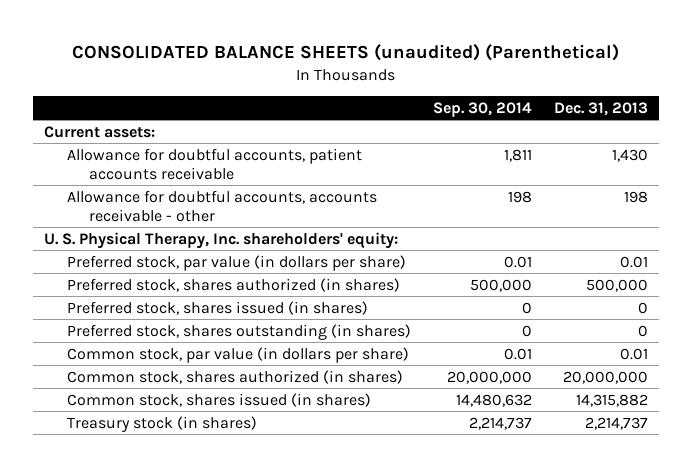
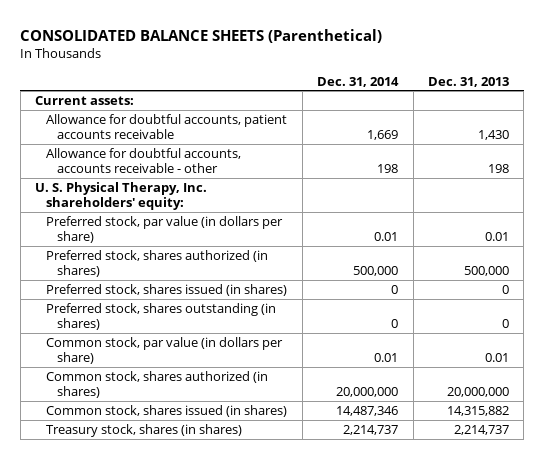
- CONSOLIDATED BALANCE SHEETS (unaudited) (Parenthetical)
+ CONSOLIDATED BALANCE SHEETS (Parenthetical)
- | Sep. 30, 2014 | Dec. 31, 2013
+ | Dec. 31, 2014 | Dec. 31, 2013
- Treasury stock (in shares) | 2,214,737 | 2,214,737
+ Treasury stock, shares (in shares) | 2,214,737 | 2,214,737

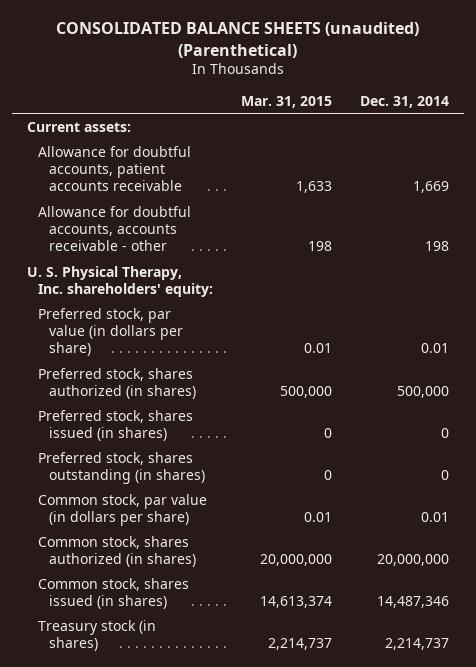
- CONSOLIDATED BALANCE SHEETS (Parenthetical)
+ CONSOLIDATED BALANCE SHEETS (unaudited) (Parenthetical)
- | Dec. 31, 2014 | Dec. 31, 2013
+ | Mar. 31, 2015 | Dec. 31, 2014
- Treasury stock, shares (in shares) | 2,214,737 | 2,214,737
+ Treasury stock (in shares) | 2,214,737 | 2,214,737

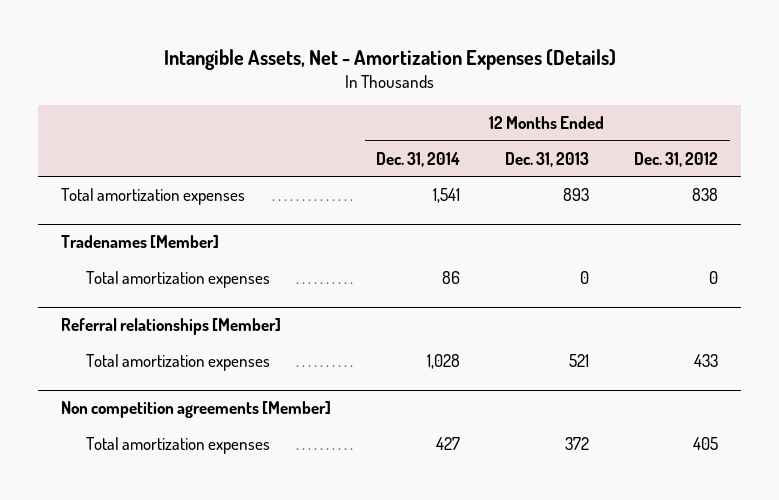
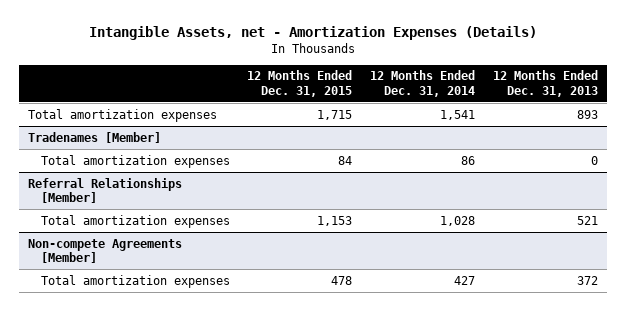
- Intangible Assets, Net - Amortization Expenses (Details)
+ Intangible Assets, net - Amortization Expenses (Details)
- | 12 Months Ended Dec. 31, 2014 | 12 Months Ended Dec. 31, 2013 | 12 Months Ended Dec. 31, 2012
+ | 12 Months Ended Dec. 31, 2015 | 12 Months Ended Dec. 31, 2014 | 12 Months Ended Dec. 31, 2013
- Referral relationships [Member]
+ Referral Relationships [Member]
- Non competition agreements [Member]
+ Non-compete Agreements [Member]

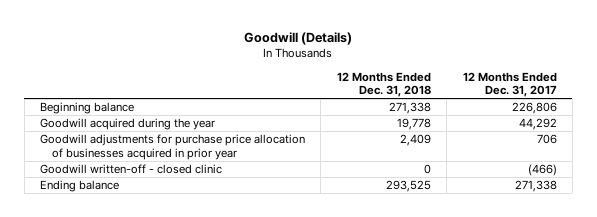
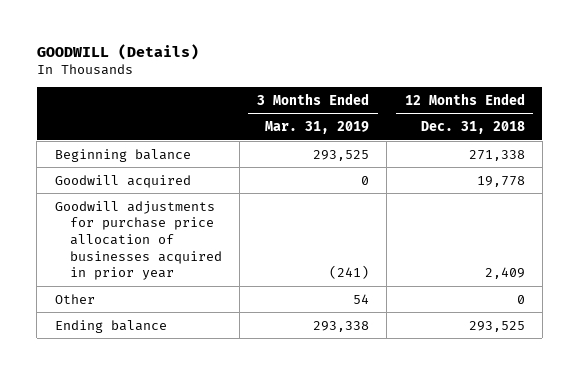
- Goodwill (Details)
+ GOODWILL (Details)
- | 12 Months Ended Dec. 31, 2018 | 12 Months Ended Dec. 31, 2017
+ | 3 Months Ended Mar. 31, 2019 | 12 Months Ended Dec. 31, 2018
- Goodwill acquired during the year | 19,778 | 44,292
+ Goodwill acquired | 0 | 19,778
- Goodwill written-off - closed clinic | 0 | (466)
+ Other | 54 | 0

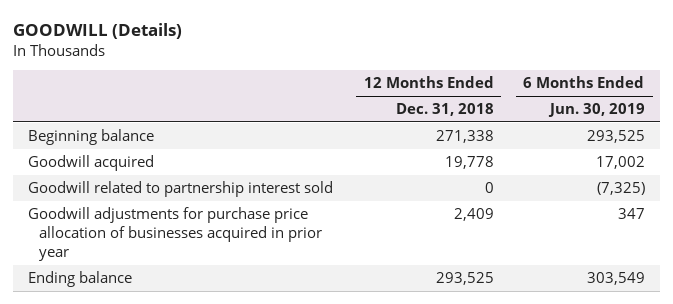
- | 3 Months Ended Mar. 31, 2019 | 12 Months Ended Dec. 31, 2018
+ | 12 Months Ended Dec. 31, 2018 | 6 Months Ended Jun. 30, 2019
+ Goodwill related to partnership interest sold | 0 | (7,325)
- Other | 54 | 0

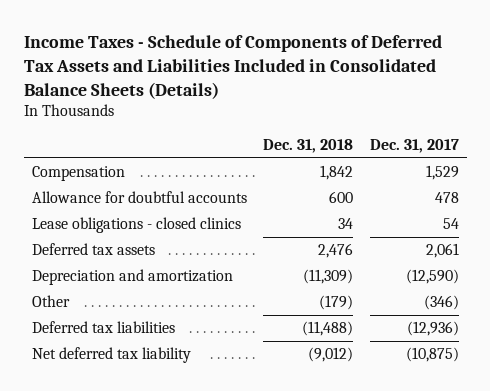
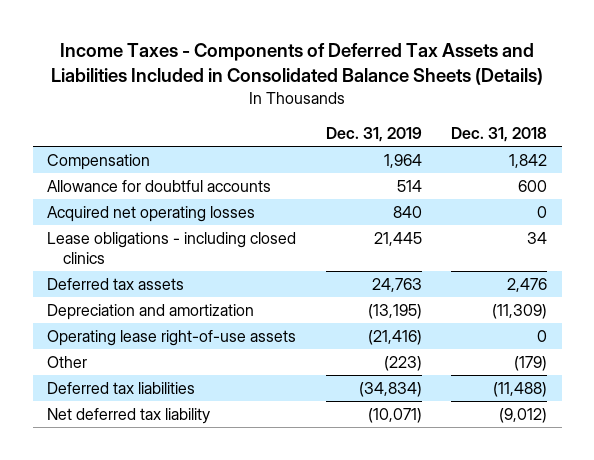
- Income Taxes - Schedule of Components of Deferred Tax Assets and Liabilities Included in Consolidated Balance Sheets (Details)
+ Income Taxes - Components of Deferred Tax Assets and Liabilities Included in Consolidated Balance Sheets (Details)
- | Dec. 31, 2018 | Dec. 31, 2017
+ | Dec. 31, 2019 | Dec. 31, 2018
- Lease obligations - closed clinics | 34 | 54
+ Acquired net operating losses | 840 | 0
+ Lease obligations - including closed clinics | 21,445 | 34
+ Operating lease right-of-use assets | (21,416) | 0

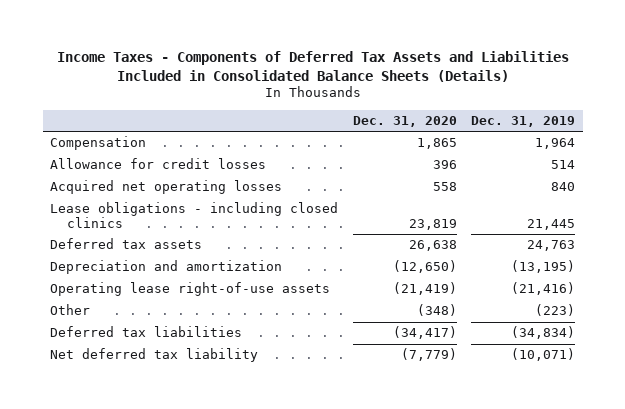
- | Dec. 31, 2019 | Dec. 31, 2018
+ | Dec. 31, 2020 | Dec. 31, 2019
- Allowance for doubtful accounts | 514 | 600
+ Allowance for credit losses | 396 | 514

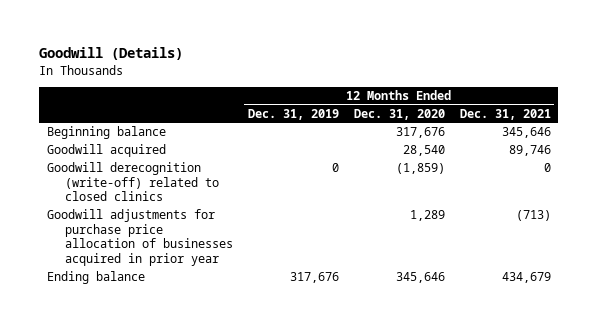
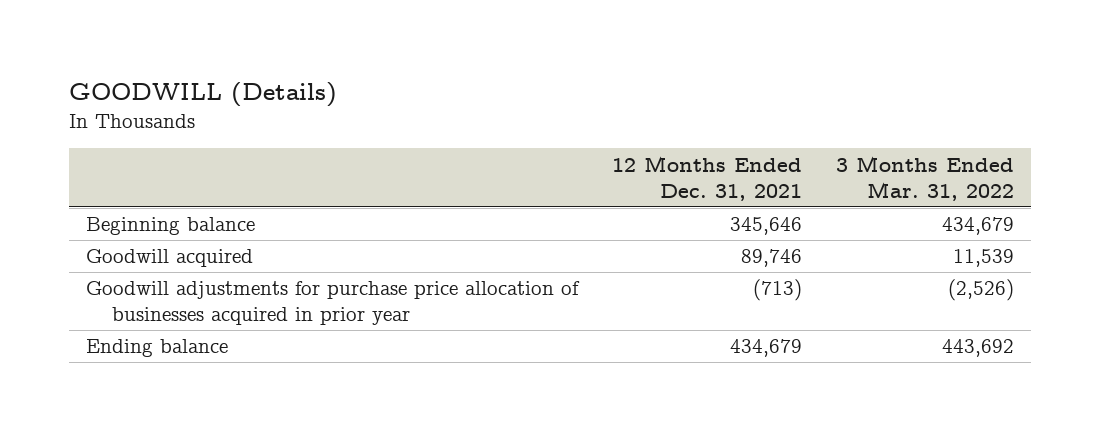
- Goodwill (Details)
+ GOODWILL (Details)
- | 12 Months Ended Dec. 31, 2019 | 12 Months Ended Dec. 31, 2020 | 12 Months Ended Dec. 31, 2021
+ | 12 Months Ended Dec. 31, 2021 | 3 Months Ended Mar. 31, 2022
- Goodwill derecognition (write-off) related to closed clinics | 0 | (1,859) | 0

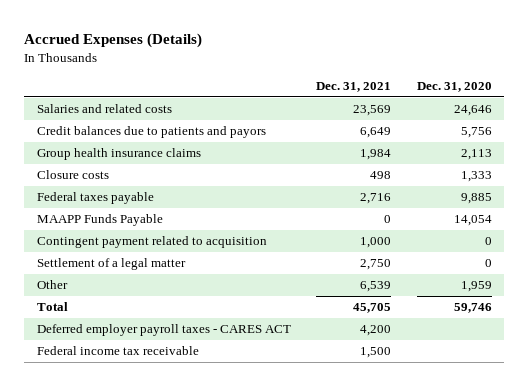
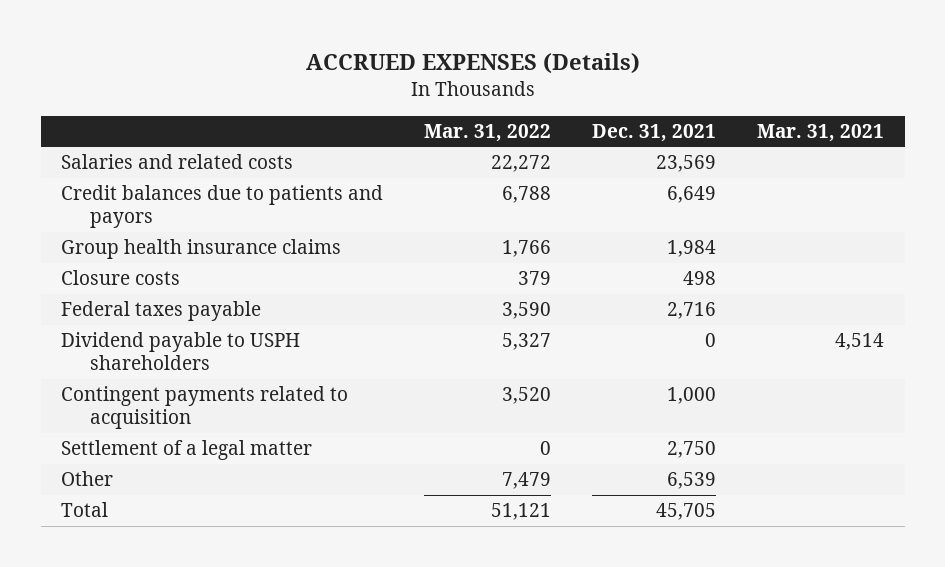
- Accrued Expenses (Details)
+ ACCRUED EXPENSES (Details)
- | Dec. 31, 2021 | Dec. 31, 2020
+ | Mar. 31, 2022 | Dec. 31, 2021 | Mar. 31, 2021
- MAAPP Funds Payable | 0 | 14,054
- Contingent payment related to acquisition | 1,000 | 0
+ Dividend payable to USPH shareholders | 5,327 | 0 | 4,514
+ Contingent payments related to acquisition | 3,520 | 1,000 |
- Deferred employer payroll taxes - CARES ACT | 4,200 |
- Federal income tax receivable | 1,500 |

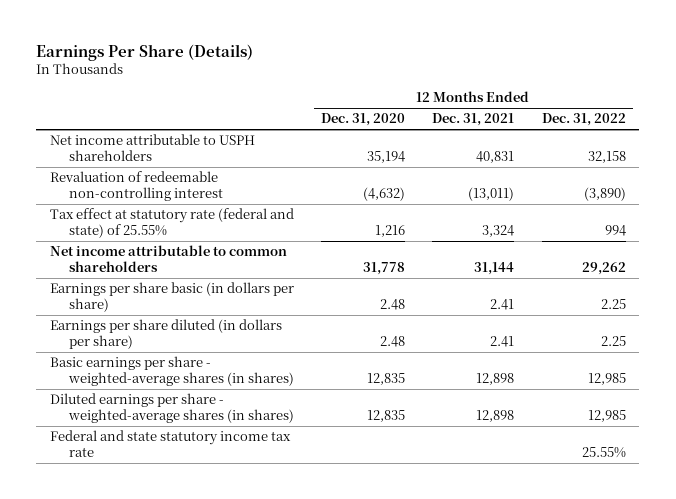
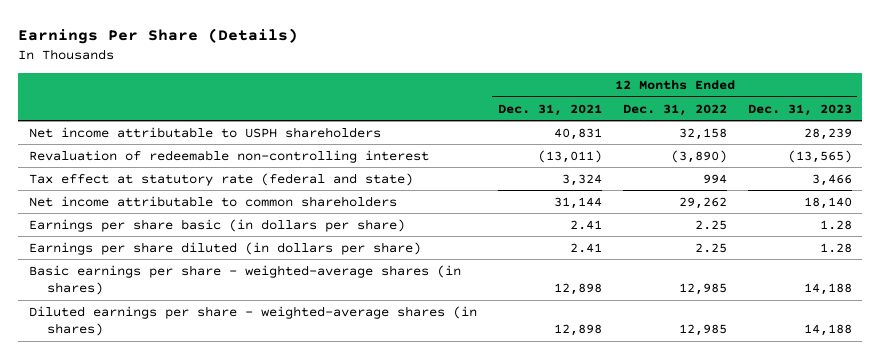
- | 12 Months Ended Dec. 31, 2020 | 12 Months Ended Dec. 31, 2021 | 12 Months Ended Dec. 31, 2022
+ | 12 Months Ended Dec. 31, 2021 | 12 Months Ended Dec. 31, 2022 | 12 Months Ended Dec. 31, 2023
- Tax effect at statutory rate (federal and state) of 25.55% | 1,216 | 3,324 | 994
+ Tax effect at statutory rate (federal and state) | 3,324 | 994 | 3,466
- Federal and state statutory income tax rate | | | 25.55%

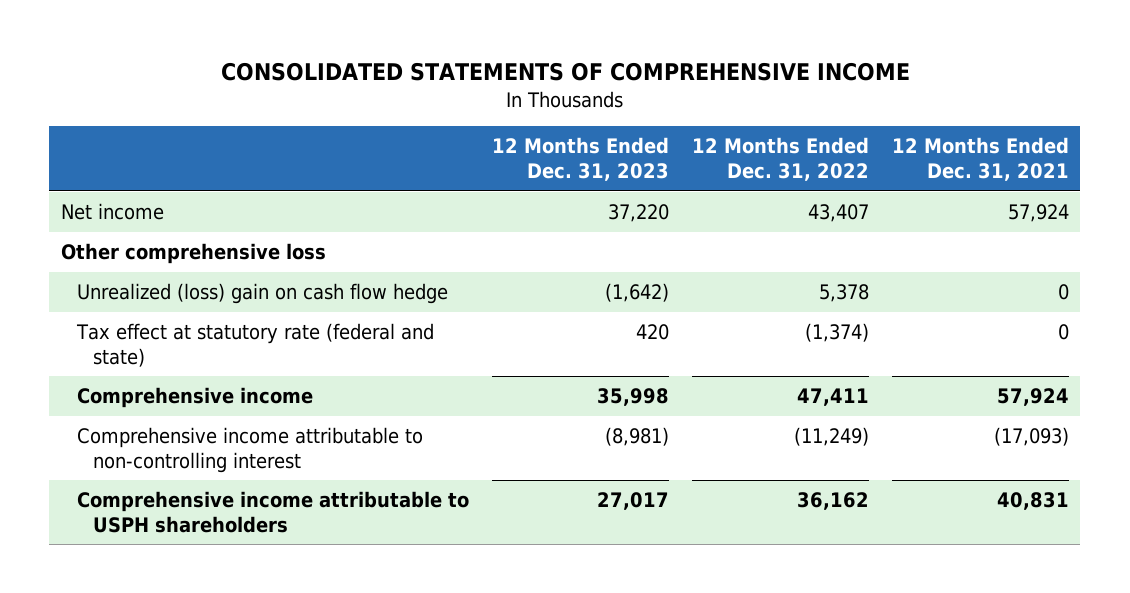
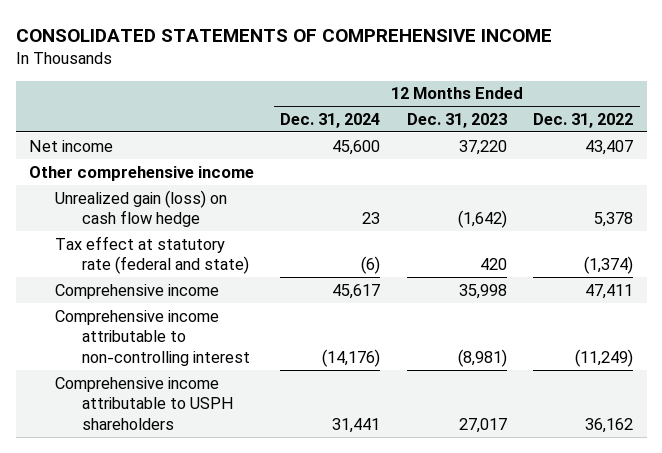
- | 12 Months Ended Dec. 31, 2023 | 12 Months Ended Dec. 31, 2022 | 12 Months Ended Dec. 31, 2021
+ | 12 Months Ended Dec. 31, 2024 | 12 Months Ended Dec. 31, 2023 | 12 Months Ended Dec. 31, 2022
- Other comprehensive loss
- Unrealized (loss) gain on cash flow hedge | (1,642) | 5,378 | 0
+ Other comprehensive income
+ Unrealized gain (loss) on cash flow hedge | 23 | (1,642) | 5,378

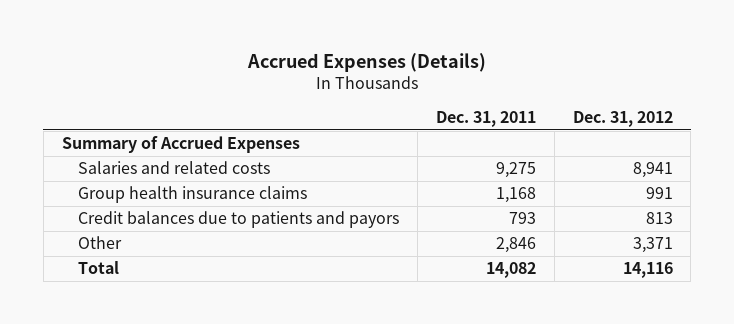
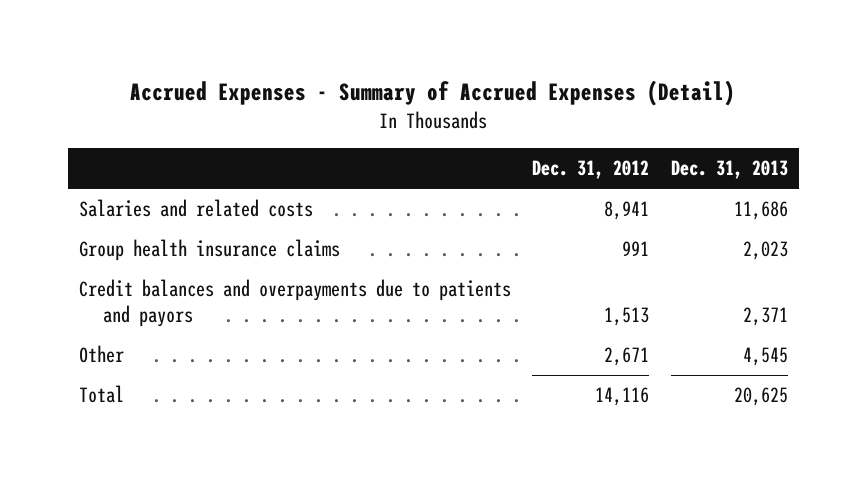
- Accrued Expenses (Details)
+ Accrued Expenses - Summary of Accrued Expenses (Detail)
- | Dec. 31, 2011 | Dec. 31, 2012
+ | Dec. 31, 2012 | Dec. 31, 2013
- Summary of Accrued Expenses
- Credit balances due to patients and payors | 793 | 813
- Other | 2,846 | 3,371
+ Credit balances and overpayments due to patients and payors | 1,513 | 2,371
+ Other | 2,671 | 4,545

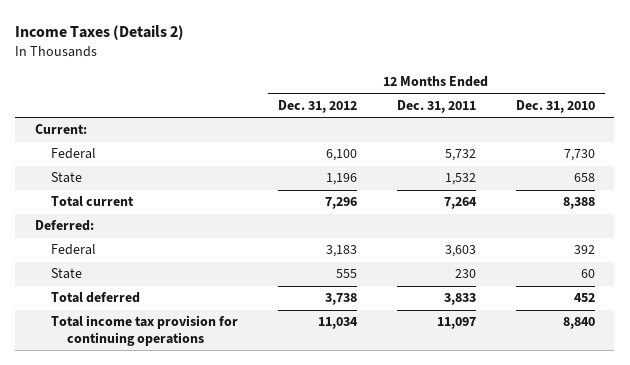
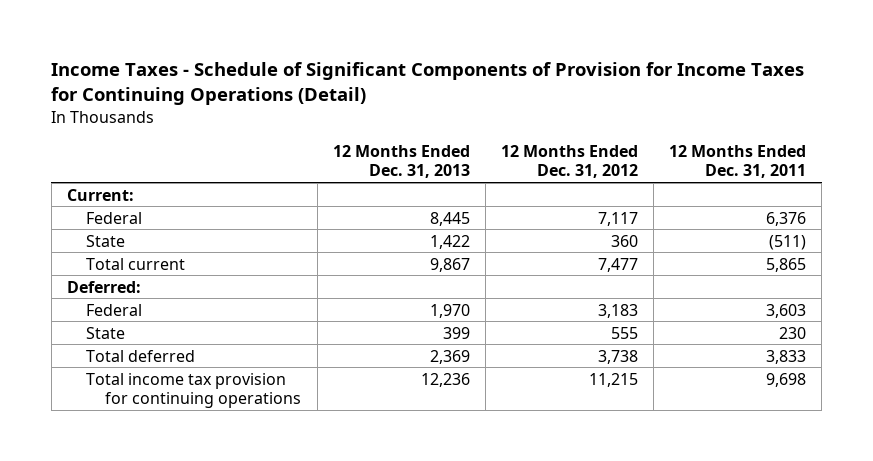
- Income Taxes (Details 2)
+ Income Taxes - Schedule of Significant Components of Provision for Income Taxes for Continuing Operations (Detail)
- | 12 Months Ended Dec. 31, 2012 | 12 Months Ended Dec. 31, 2011 | 12 Months Ended Dec. 31, 2010
+ | 12 Months Ended Dec. 31, 2013 | 12 Months Ended Dec. 31, 2012 | 12 Months Ended Dec. 31, 2011
- Federal | 6,100 | 5,732 | 7,730
- State | 1,196 | 1,532 | 658
- Total current | 7,296 | 7,264 | 8,388
+ Federal | 8,445 | 7,117 | 6,376
+ State | 1,422 | 360 | (511)
+ Total current | 9,867 | 7,477 | 5,865
- Total income tax provision for continuing operations | 11,034 | 11,097 | 8,840
+ Total income tax provision for continuing operations | 12,236 | 11,215 | 9,698

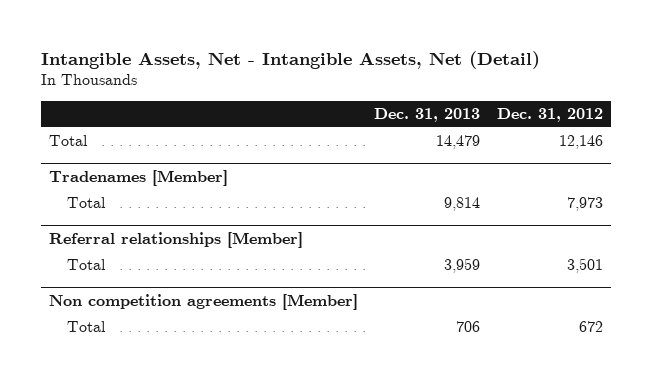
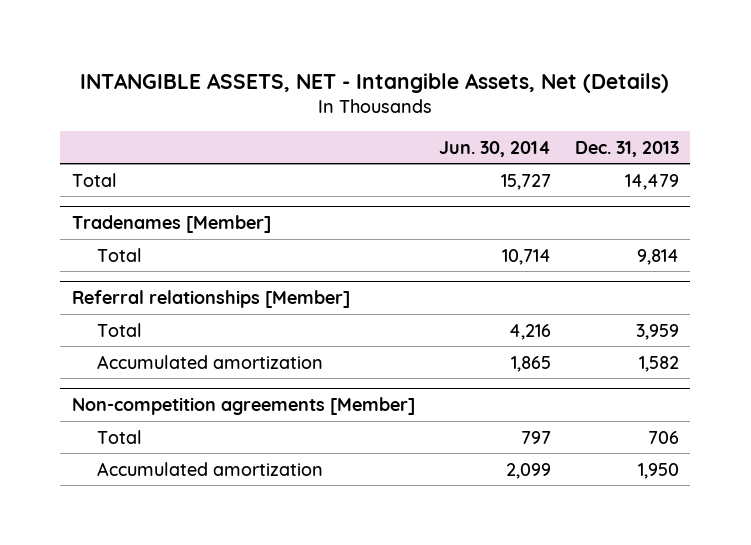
- Intangible Assets, Net - Intangible Assets, Net (Detail)
+ INTANGIBLE ASSETS, NET - Intangible Assets, Net (Details)
- | Dec. 31, 2013 | Dec. 31, 2012
+ | Jun. 30, 2014 | Dec. 31, 2013
- Non competition agreements [Member]
@ Referral relationships [Member]
+ Accumulated amortization | 1,865 | 1,582
+ Non-competition agreements [Member]
+ Accumulated amortization | 2,099 | 1,950

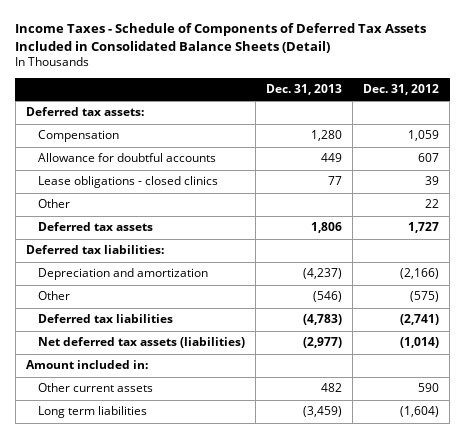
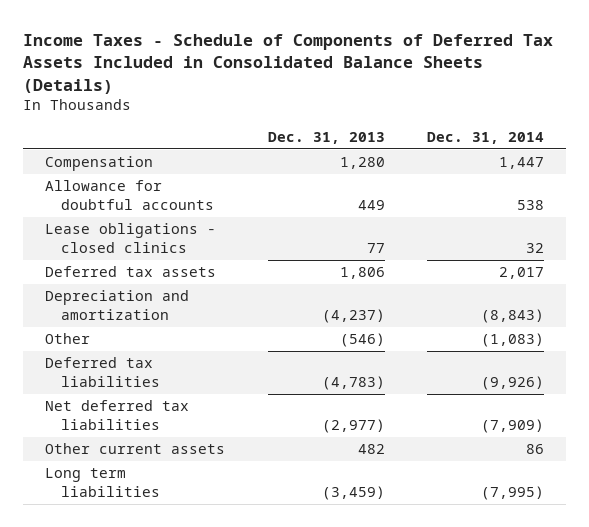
- Income Taxes - Schedule of Components of Deferred Tax Assets Included in Consolidated Balance Sheets (Detail)
+ Income Taxes - Schedule of Components of Deferred Tax Assets Included in Consolidated Balance Sheets (Details)
- | Dec. 31, 2013 | Dec. 31, 2012
+ | Dec. 31, 2013 | Dec. 31, 2014
- Deferred tax assets:
- Other | | 22
- Deferred tax liabilities:
- Net deferred tax assets (liabilities) | (2,977) | (1,014)
- Amount included in:
+ Net deferred tax liabilities | (2,977) | (7,909)

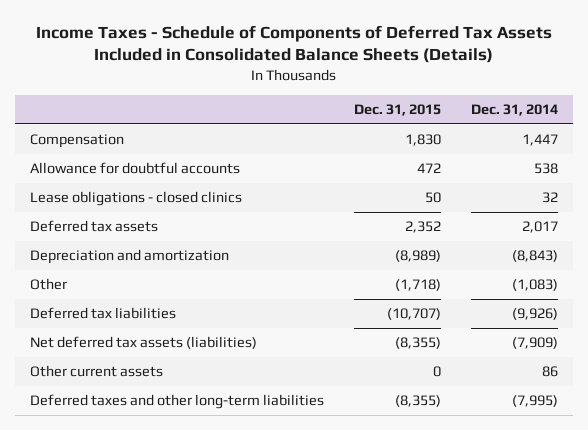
- | Dec. 31, 2013 | Dec. 31, 2014
+ | Dec. 31, 2015 | Dec. 31, 2014
- Net deferred tax liabilities | (2,977) | (7,909)
+ Net deferred tax assets (liabilities) | (8,355) | (7,909)
- Long term liabilities | (3,459) | (7,995)
+ Deferred taxes and other long-term liabilities | (8,355) | (7,995)

